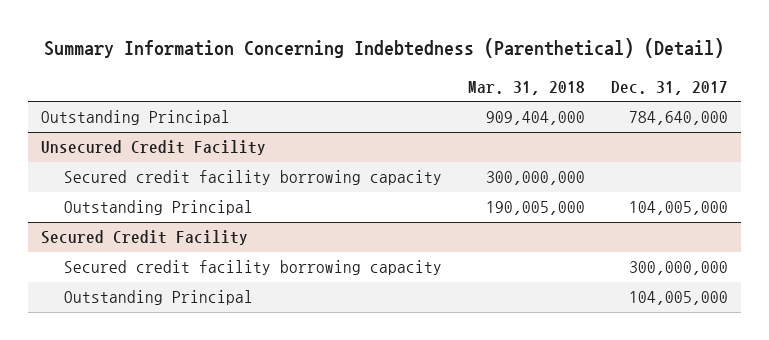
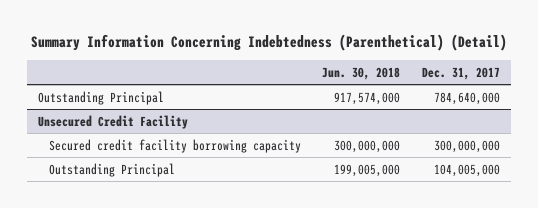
- | Mar. 31, 2018 | Dec. 31, 2017
+ | Jun. 30, 2018 | Dec. 31, 2017
@ Unsecured Credit Facility
- Secured credit facility borrowing capacity | 300,000,000 |
- Outstanding Principal | 190,005,000 | 104,005,000
- Secured Credit Facility

